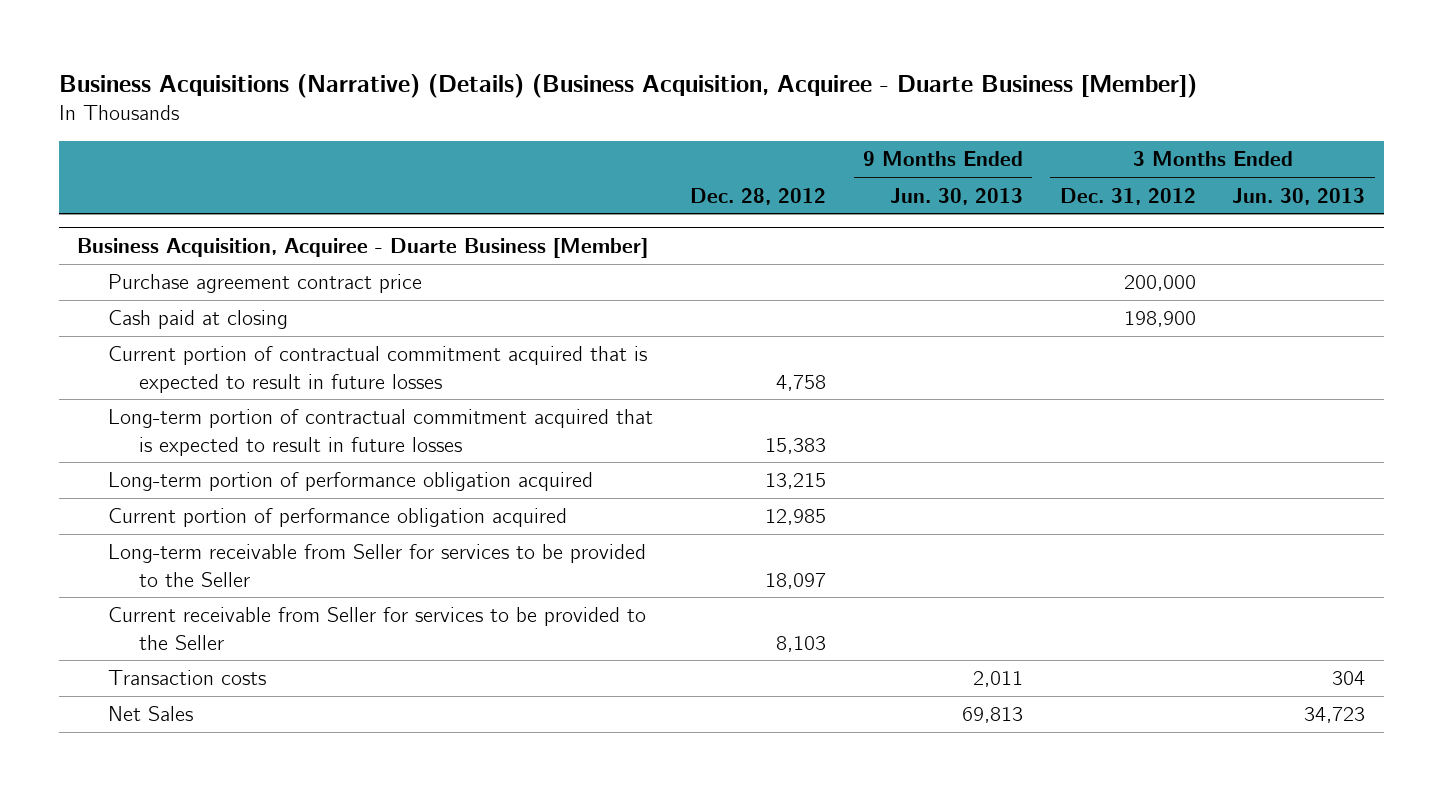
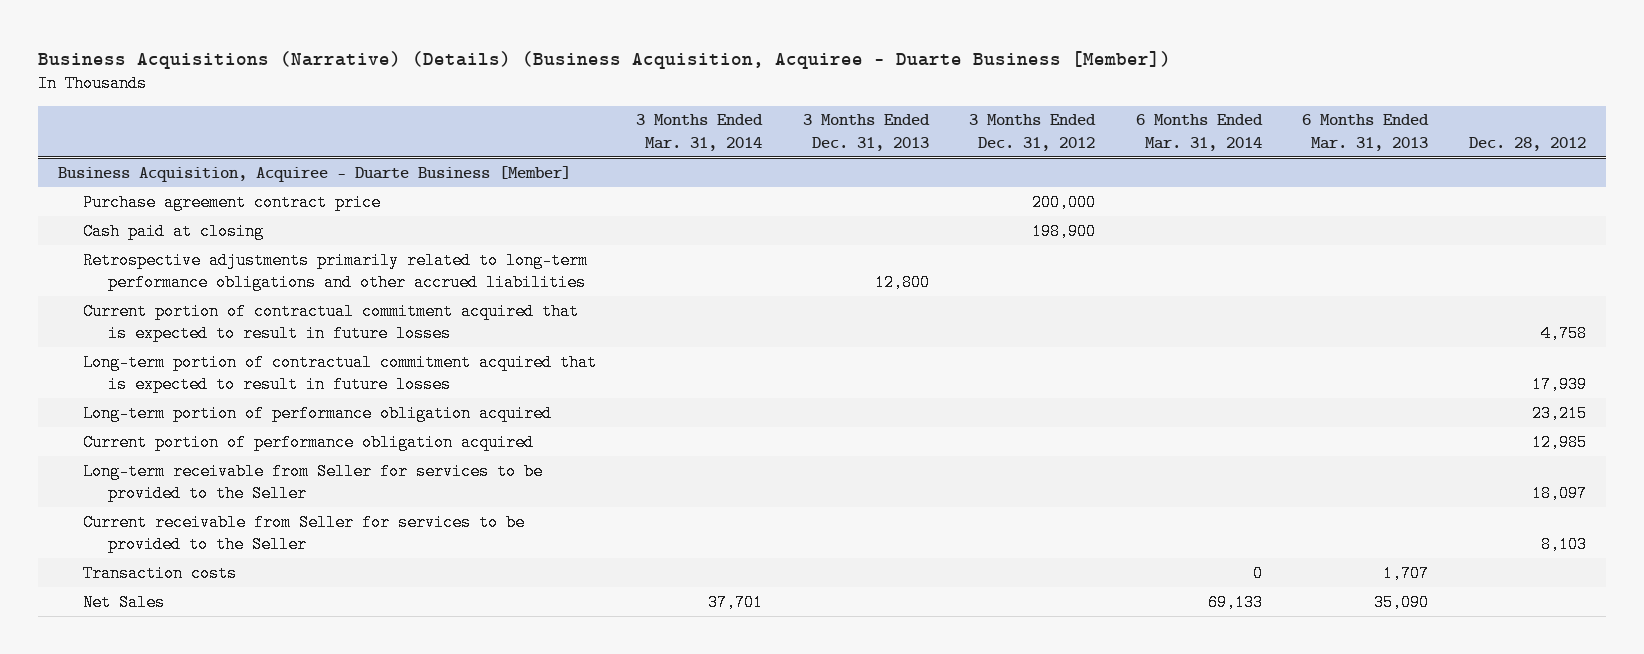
- | Dec. 28, 2012 | 9 Months Ended Jun. 30, 2013 | 3 Months Ended Dec. 31, 2012 | 3 Months Ended Jun. 30, 2013
+ | 3 Months Ended Mar. 31, 2014 | 3 Months Ended Dec. 31, 2013 | 3 Months Ended Dec. 31, 2012 | 6 Months Ended Mar. 31, 2014 | 6 Months Ended Mar. 31, 2013 | Dec. 28, 2012
@ Business Acquisition, Acquiree - Duarte Business [Member]
+ Retrospective adjustments primarily related to long-term performance obligations and other accrued liabilities | | 12,800 | | | |
- Long-term portion of contractual commitment acquired that is expected to result in future losses | 15,383 | | |
- Long-term portion of performance obligation acquired | 13,215 | | |
+ Long-term portion of contractual commitment acquired that is expected to result in future losses | | | | | | 17,939
+ Long-term portion of performance obligation acquired | | | | | | 23,215

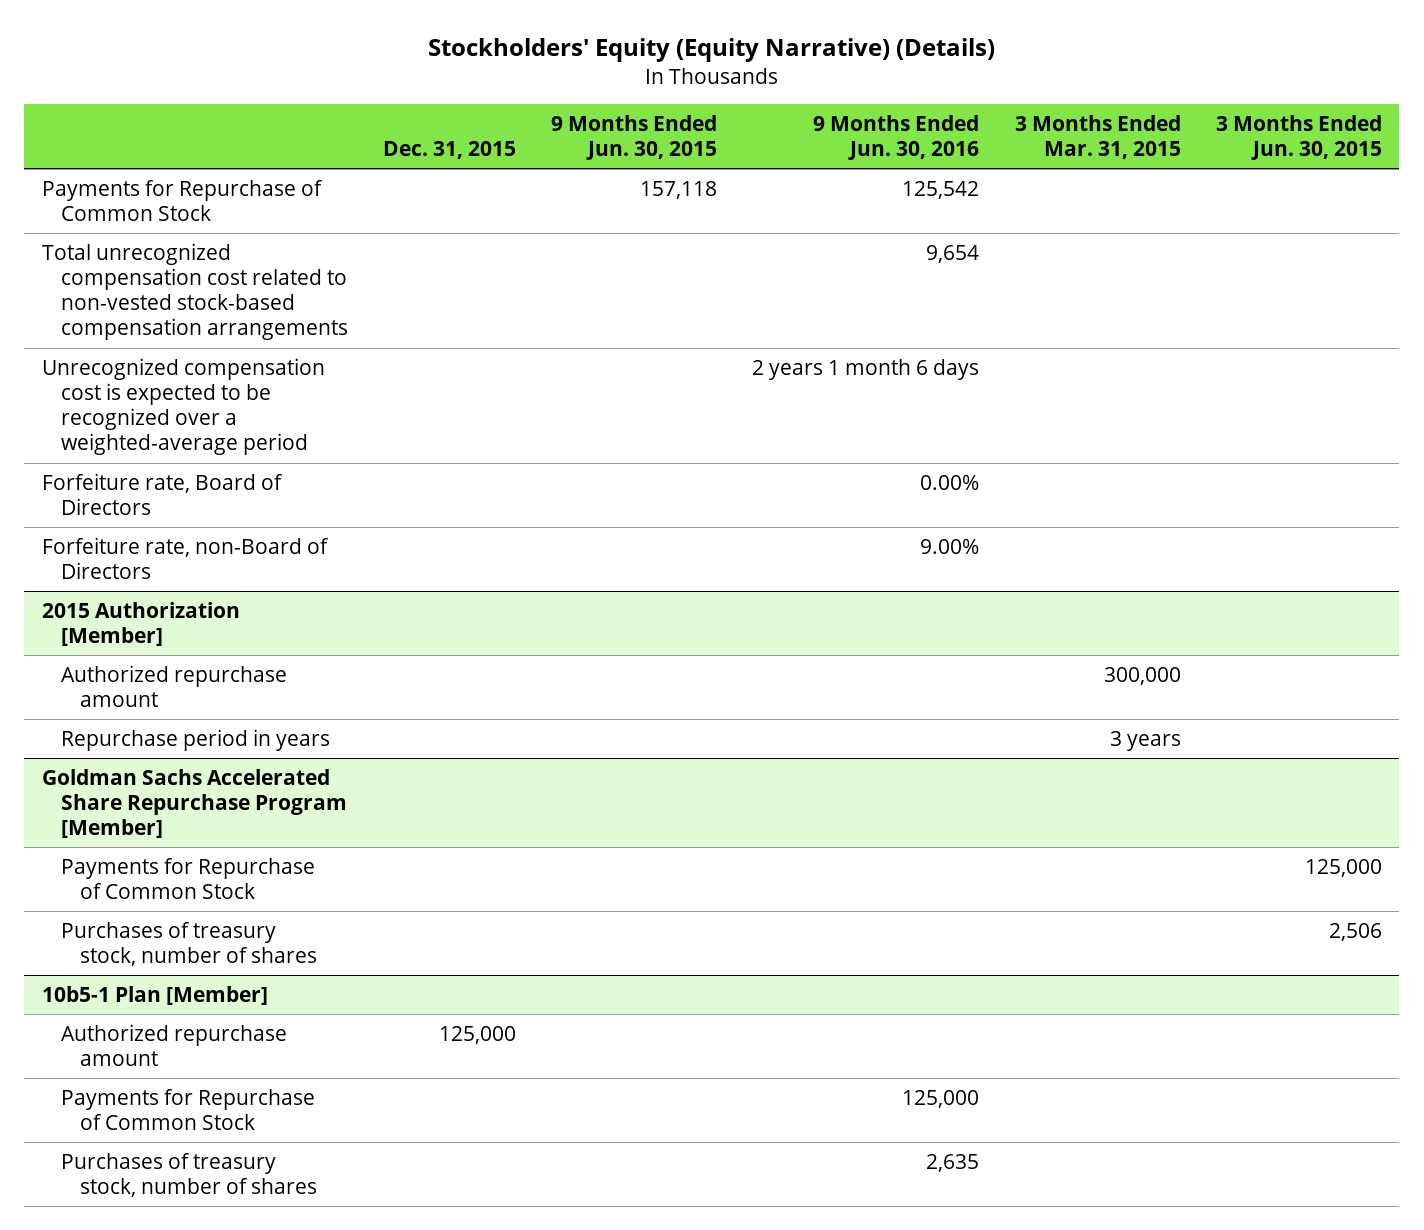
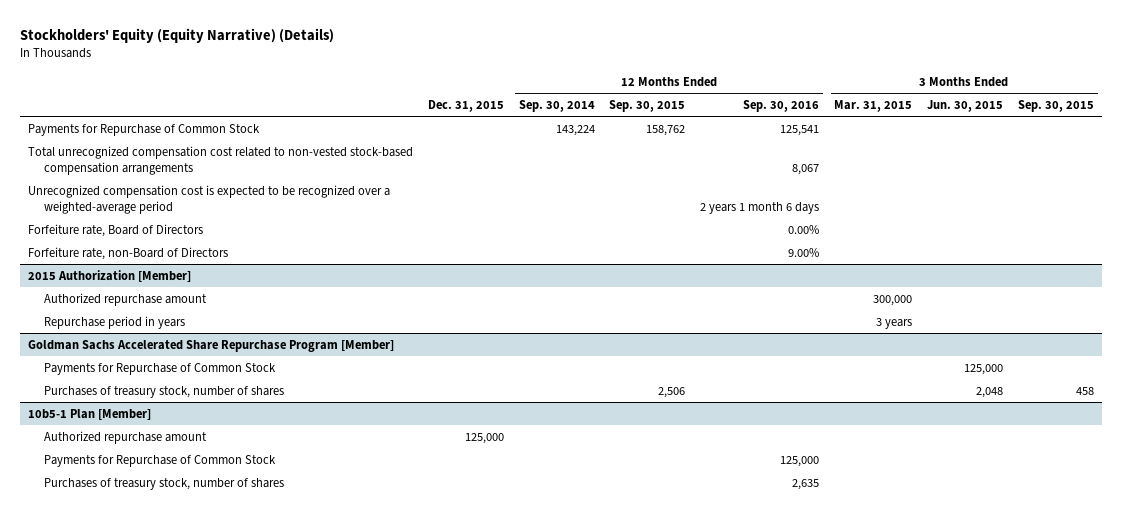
- | Dec. 31, 2015 | 9 Months Ended Jun. 30, 2015 | 9 Months Ended Jun. 30, 2016 | 3 Months Ended Mar. 31, 2015 | 3 Months Ended Jun. 30, 2015
+ | Dec. 31, 2015 | 12 Months Ended Sep. 30, 2014 | 12 Months Ended Sep. 30, 2015 | 12 Months Ended Sep. 30, 2016 | 3 Months Ended Mar. 31, 2015 | 3 Months Ended Jun. 30, 2015 | 3 Months Ended Sep. 30, 2015
@ Goldman Sachs Accelerated Share Repurchase Program [Member]
- Purchases of treasury stock, number of shares | | | | | 2,506
+ Purchases of treasury stock, number of shares | | | 2,506 | | | 2,048 | 458

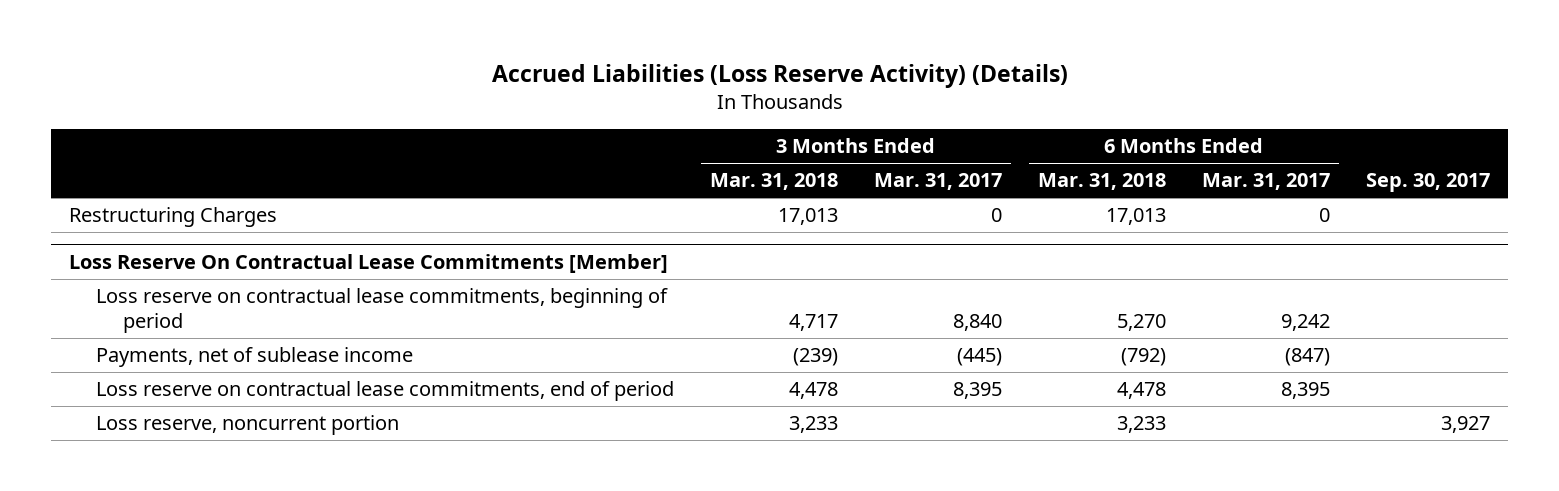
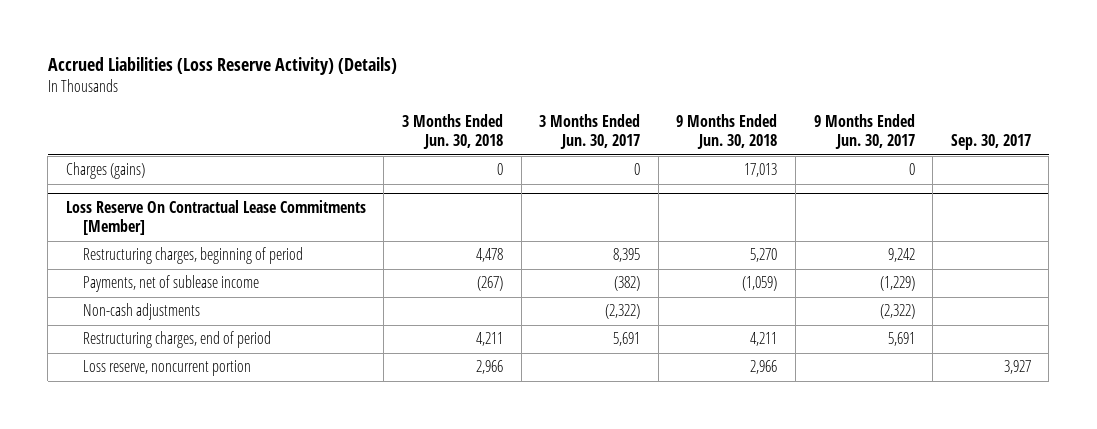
- | 3 Months Ended Mar. 31, 2018 | 3 Months Ended Mar. 31, 2017 | 6 Months Ended Mar. 31, 2018 | 6 Months Ended Mar. 31, 2017 | Sep. 30, 2017
+ | 3 Months Ended Jun. 30, 2018 | 3 Months Ended Jun. 30, 2017 | 9 Months Ended Jun. 30, 2018 | 9 Months Ended Jun. 30, 2017 | Sep. 30, 2017
- Restructuring Charges | 17,013 | 0 | 17,013 | 0 |
+ Charges (gains) | 0 | 0 | 17,013 | 0 |
@ Loss Reserve On Contractual Lease Commitments [Member]
- Loss reserve on contractual lease commitments, beginning of period | 4,717 | 8,840 | 5,270 | 9,242 |
+ Restructuring charges, beginning of period | 4,478 | 8,395 | 5,270 | 9,242 |
- Loss reserve on contractual lease commitments, end of period | 4,478 | 8,395 | 4,478 | 8,395 |
+ Non-cash adjustments | | (2,322) | | (2,322) |
+ Restructuring charges, end of period | 4,211 | 5,691 | 4,211 | 5,691 |

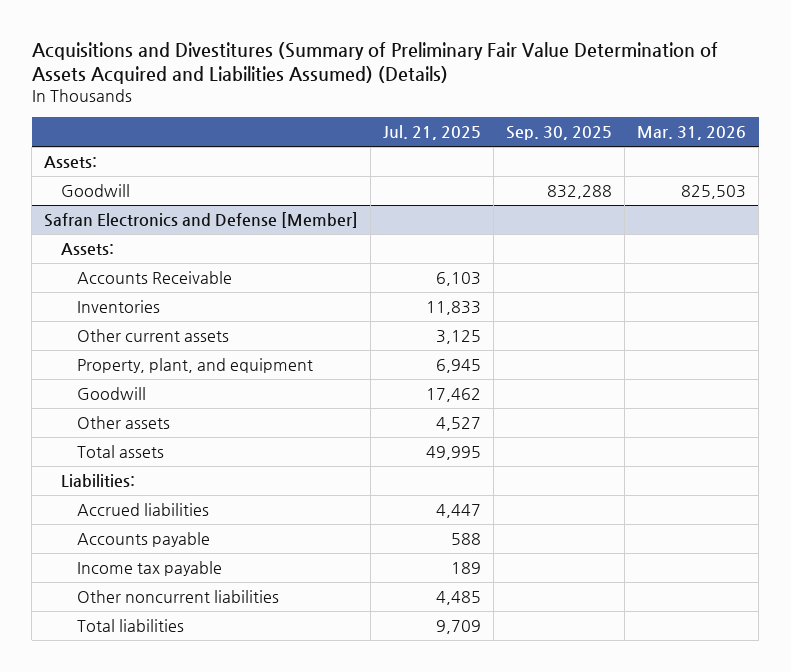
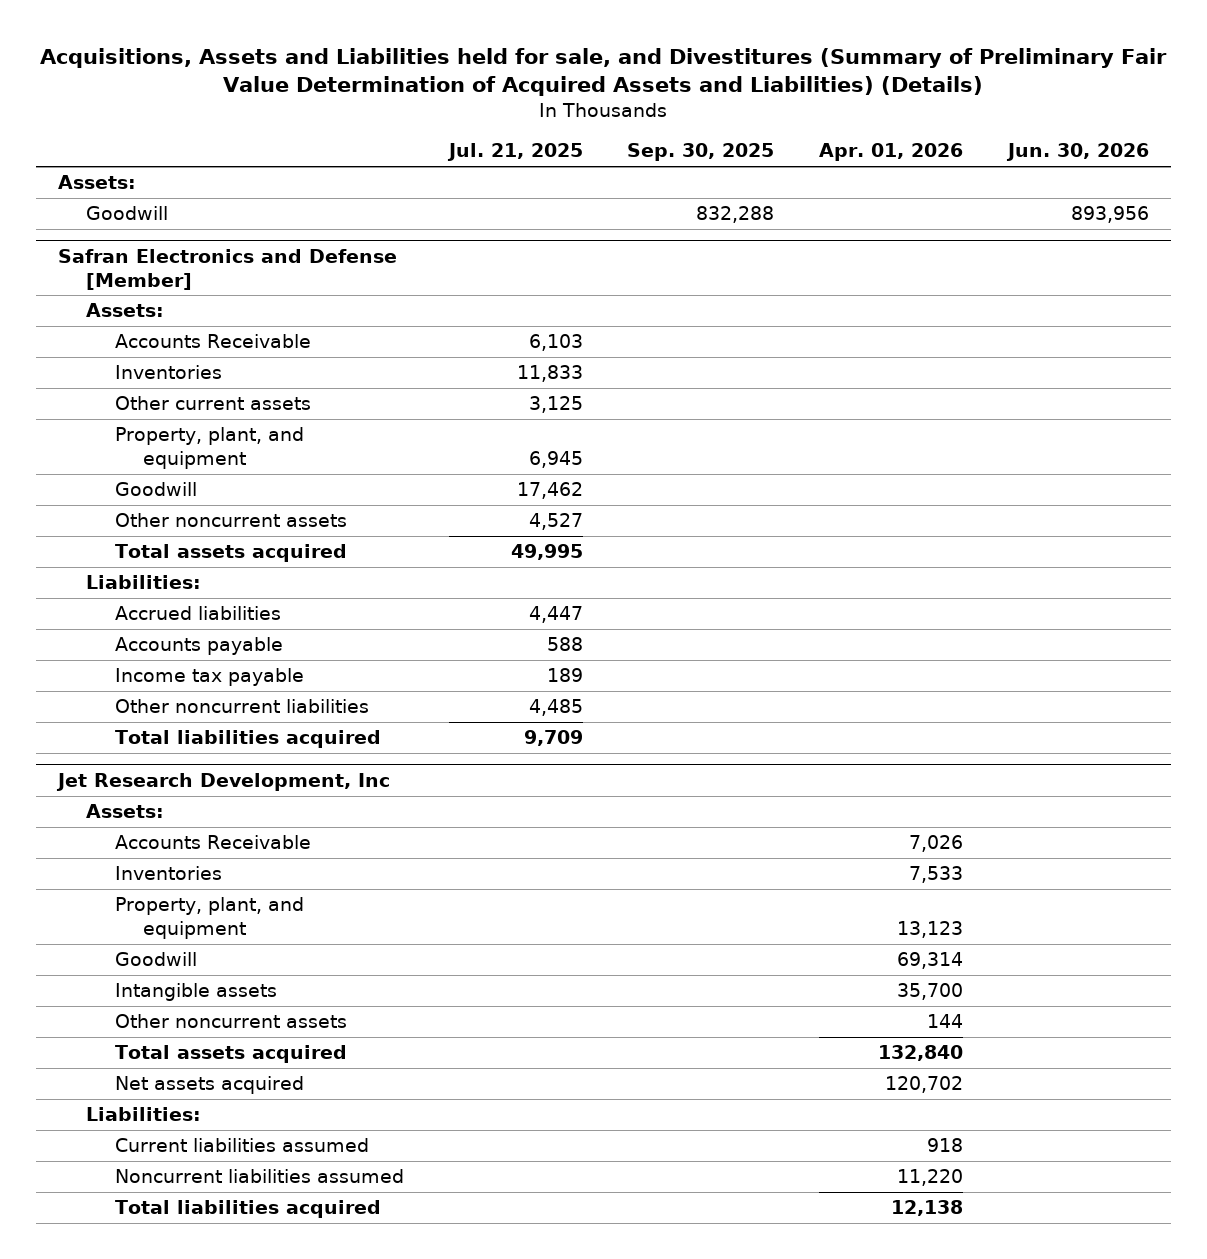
- Acquisitions and Divestitures (Summary of Preliminary Fair Value Determination of Assets Acquired and Liabilities Assumed) (Details)
+ Acquisitions, Assets and Liabilities held for sale, and Divestitures (Summary of Preliminary Fair Value Determination of Acquired Assets and Liabilities) (Details)
- | Jul. 21, 2025 | Sep. 30, 2025 | Mar. 31, 2026
+ | Jul. 21, 2025 | Sep. 30, 2025 | Apr. 01, 2026 | Jun. 30, 2026
@ Safran Electronics and Defense [Member]
- Other assets | 4,527 | |
- Total assets | 49,995 | |
+ Other noncurrent assets | 4,527 | | |
+ Total assets acquired | 49,995 | | |
- Total liabilities | 9,709 | |
+ Total liabilities acquired | 9,709 | | |
+ Jet Research Development, Inc
+ Assets:
+ Accounts Receivable | | | 7,026 |
+ Inventories | | | 7,533 |
+ Property, plant, and equipment | | | 13,123 |
+ Goodwill | | | 69,314 |
+ Intangible assets | | | 35,700 |
+ Other noncurrent assets | | | 144 |
+ Total assets acquired | | | 132,840 |
+ Net assets acquired | | | 120,702 |
+ Liabilities:
+ Current liabilities assumed | | | 918 |
+ Noncurrent liabilities assumed | | | 11,220 |
+ Total liabilities acquired | | | 12,138 |

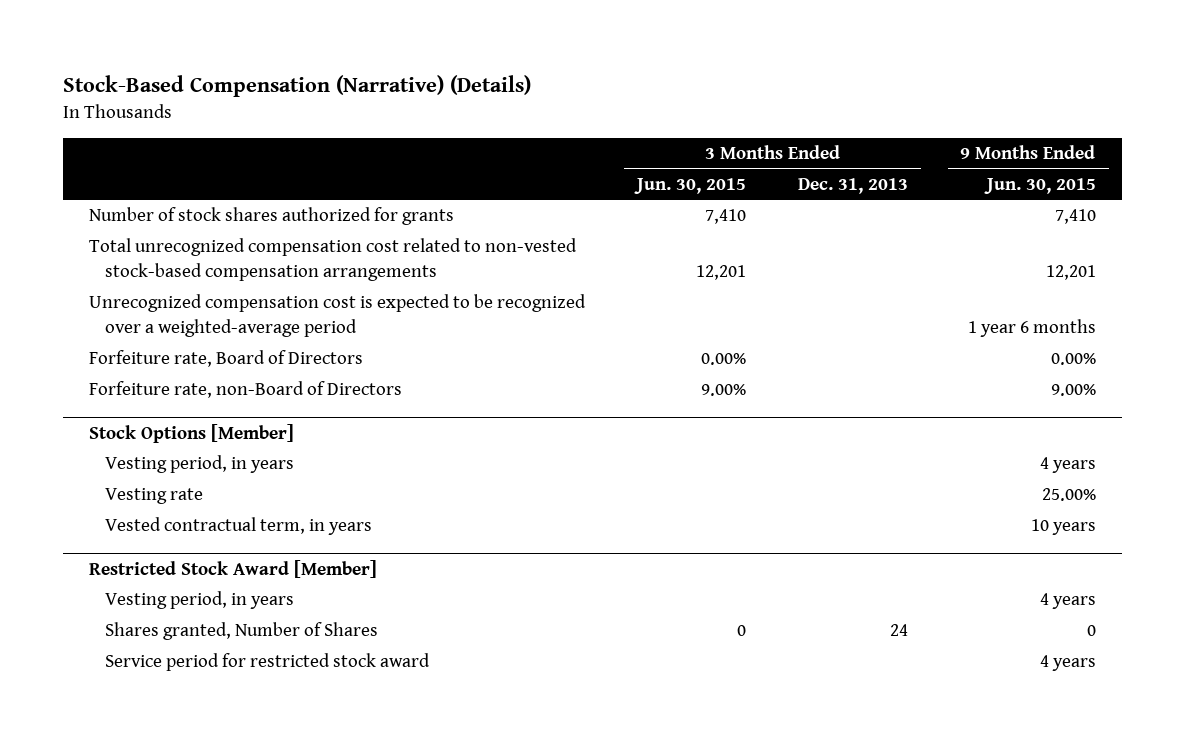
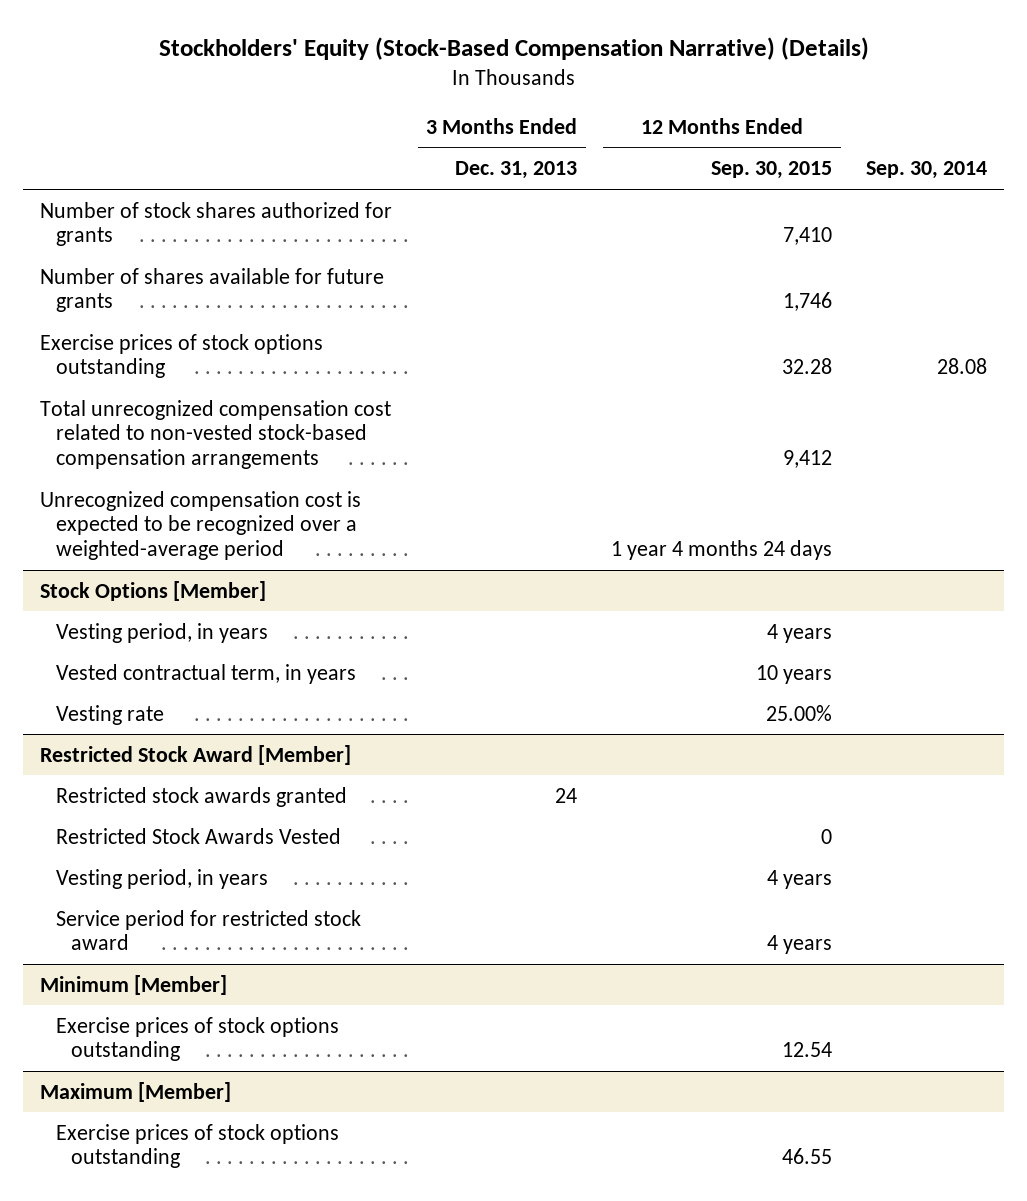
- Stock-Based Compensation (Narrative) (Details)
+ Stockholders' Equity (Stock-Based Compensation Narrative) (Details)
- | 3 Months Ended Jun. 30, 2015 | 3 Months Ended Dec. 31, 2013 | 9 Months Ended Jun. 30, 2015
+ | 3 Months Ended Dec. 31, 2013 | 12 Months Ended Sep. 30, 2015 | Sep. 30, 2014
+ Number of shares available for future grants | | 1,746 |
+ Exercise prices of stock options outstanding | | 32.28 | 28.08
- Forfeiture rate, Board of Directors | 0.00% | | 0.00%
- Forfeiture rate, non-Board of Directors | 9.00% | | 9.00%
@ Stock Options [Member]
moved down: Vesting rate | | 25.00% |
@ Restricted Stock Award [Member]
+ Restricted stock awards granted | 24 | |
+ Restricted Stock Awards Vested | | 0 |
- Shares granted, Number of Shares | 0 | 24 | 0
+ Minimum [Member]
+ Exercise prices of stock options outstanding | | 12.54 |
+ Maximum [Member]
+ Exercise prices of stock options outstanding | | 46.55 |

